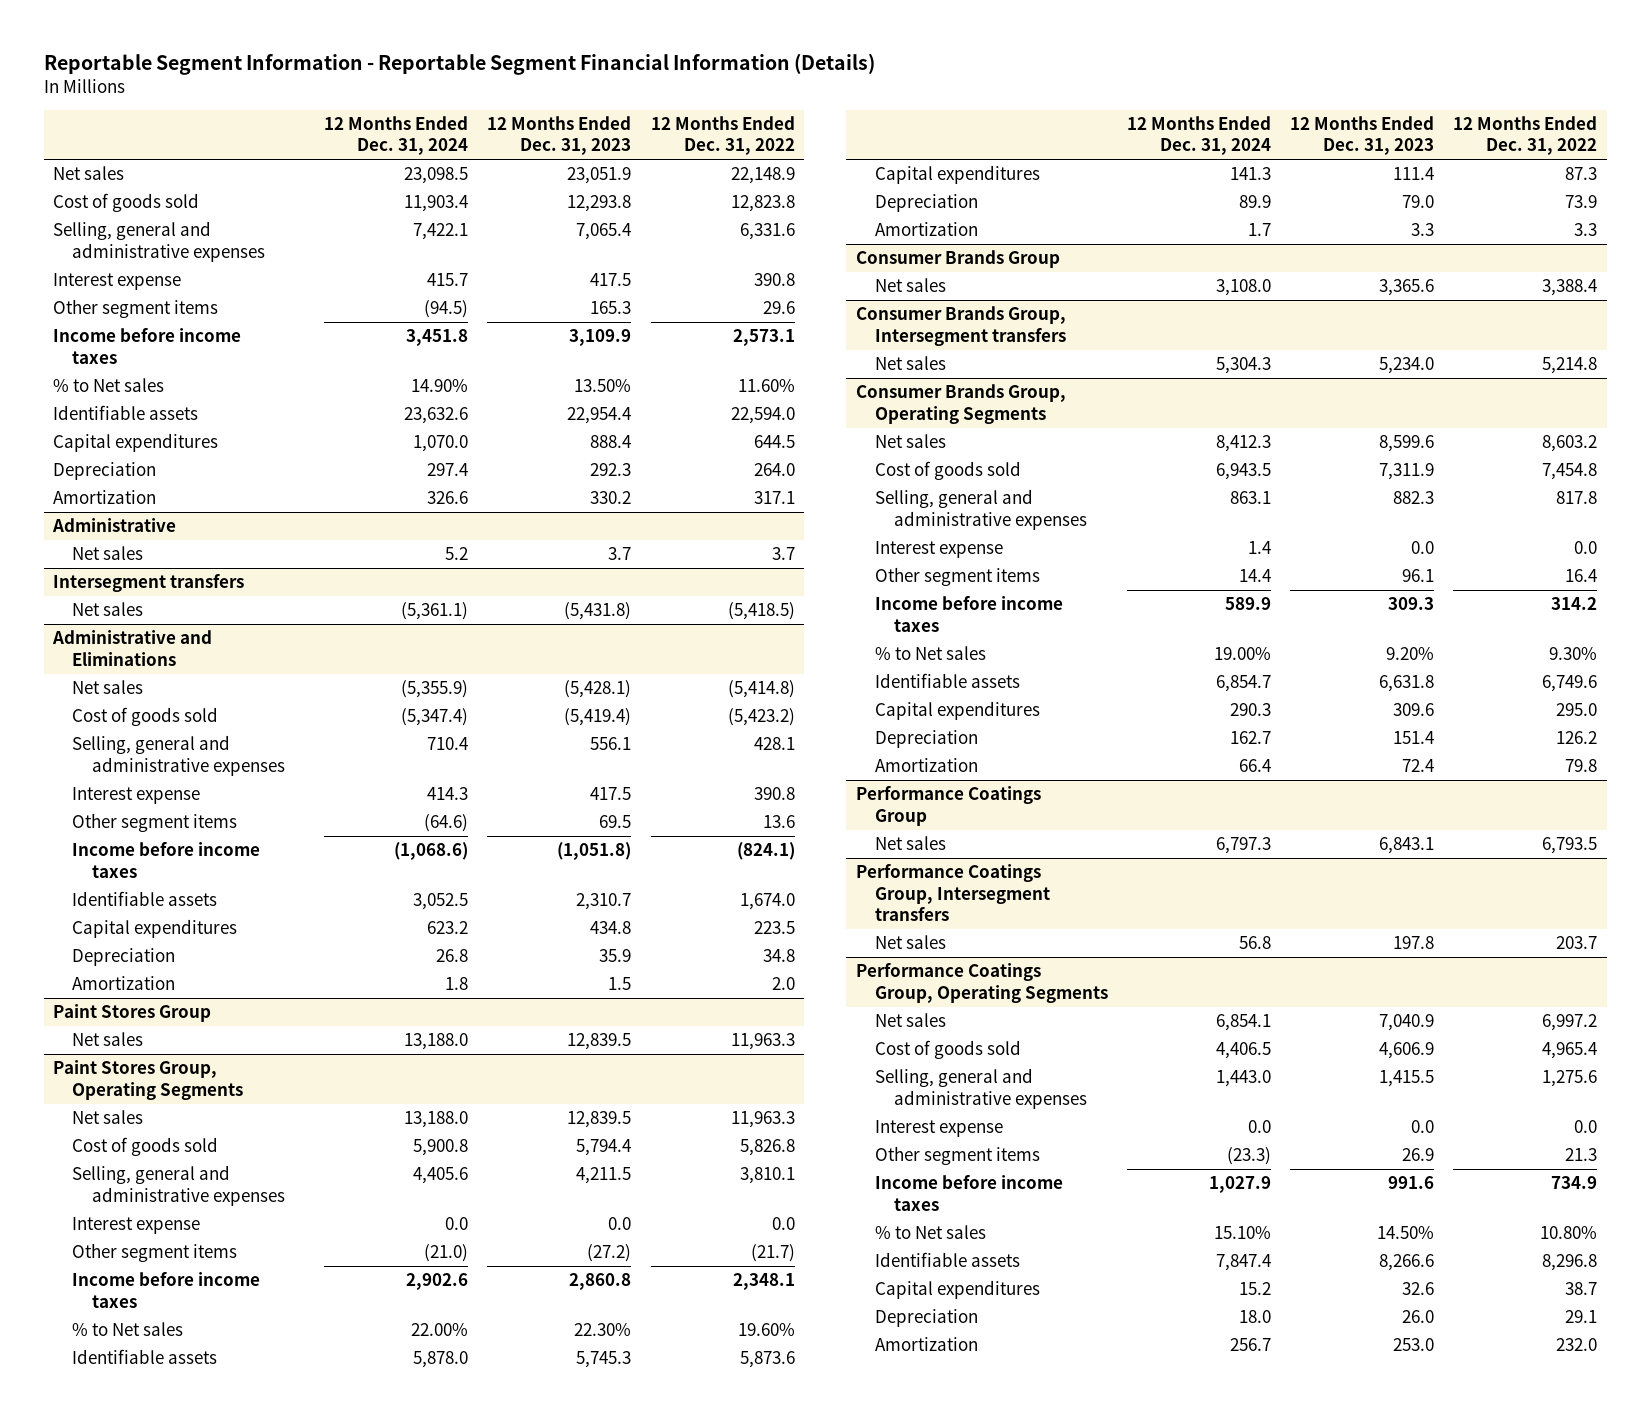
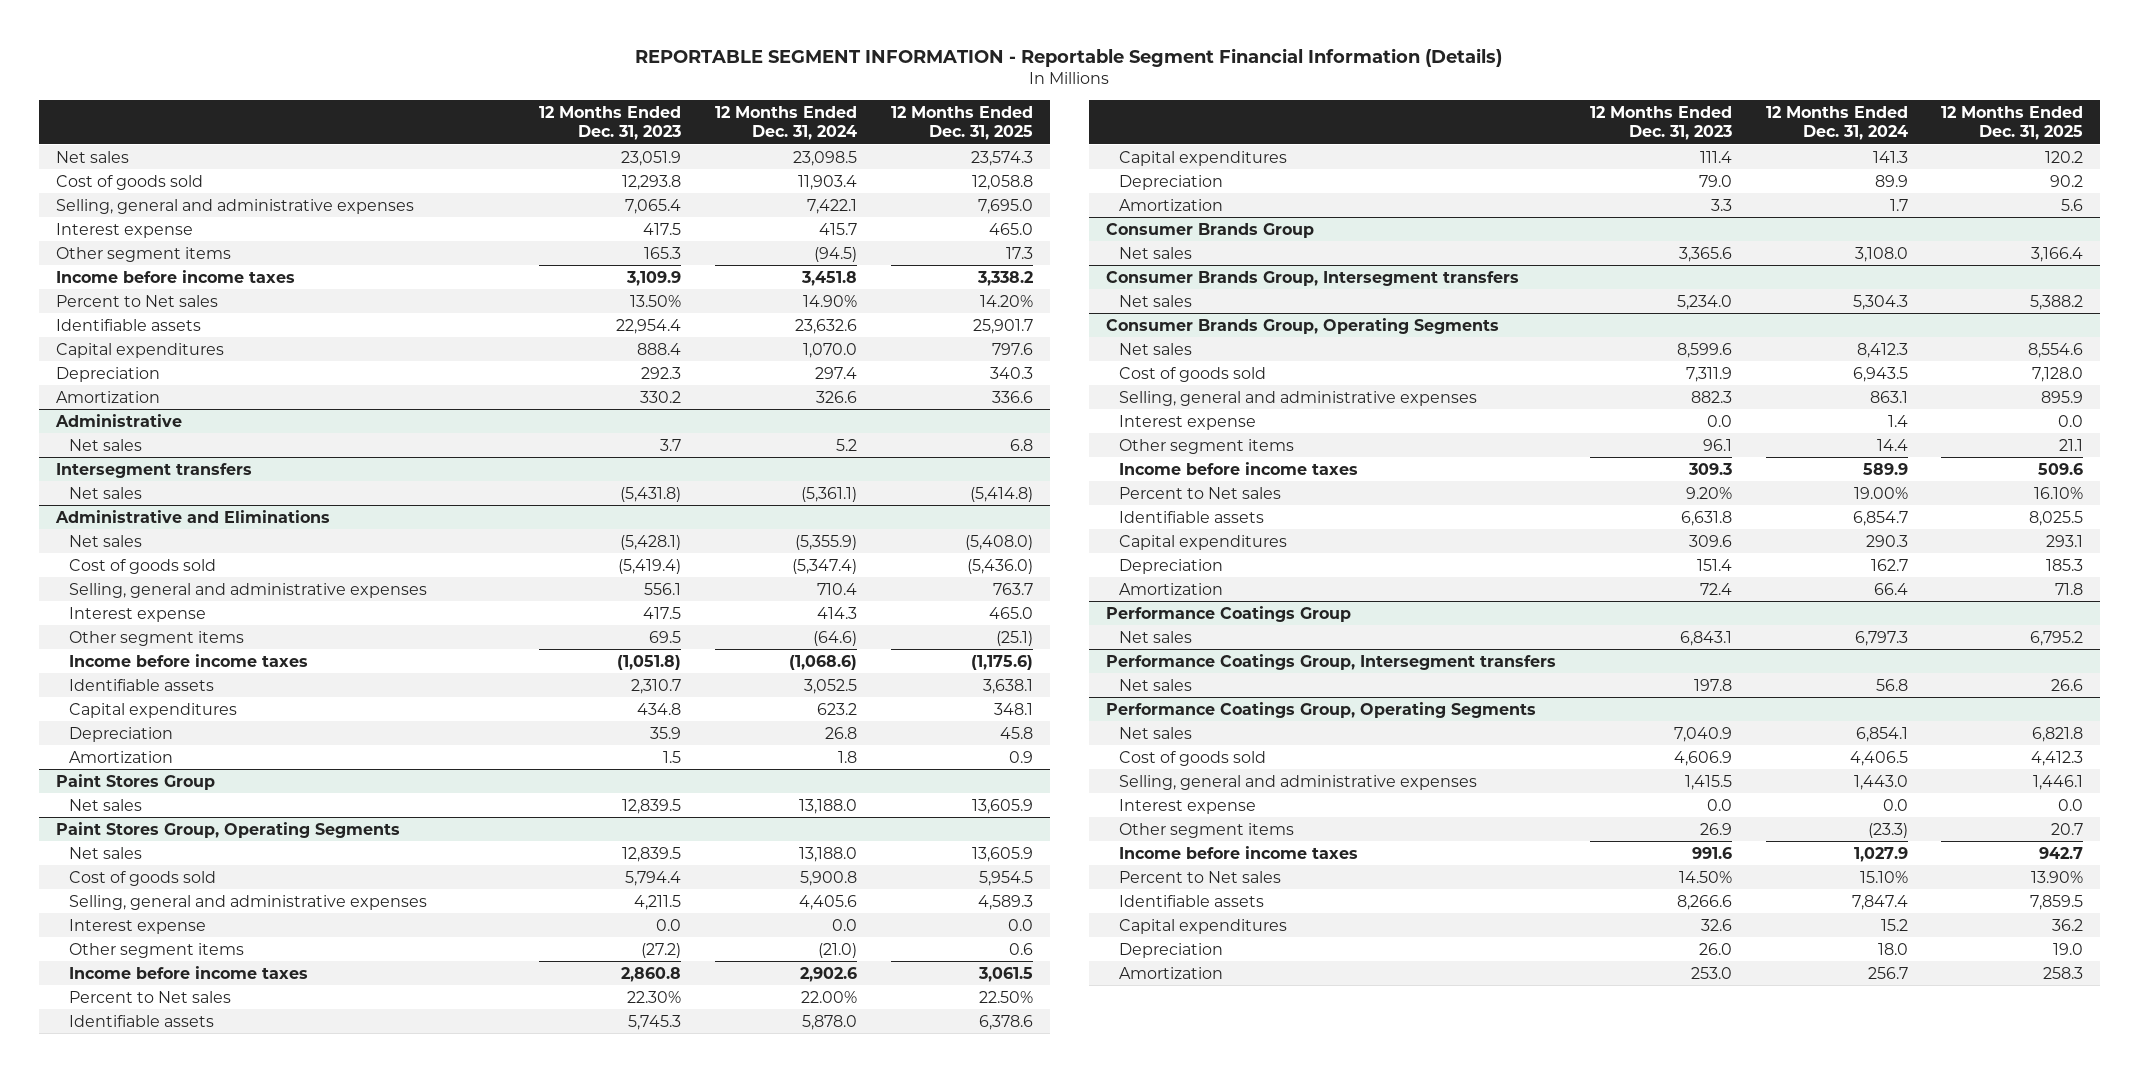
- Reportable Segment Information - Reportable Segment Financial Information (Details)
+ REPORTABLE SEGMENT INFORMATION - Reportable Segment Financial Information (Details)
- | 12 Months Ended Dec. 31, 2024 | 12 Months Ended Dec. 31, 2023 | 12 Months Ended Dec. 31, 2022
+ | 12 Months Ended Dec. 31, 2023 | 12 Months Ended Dec. 31, 2024 | 12 Months Ended Dec. 31, 2025
- % to Net sales | 14.90% | 13.50% | 11.60%
+ Percent to Net sales | 13.50% | 14.90% | 14.20%
@ Paint Stores Group, Operating Segments
- % to Net sales | 22.00% | 22.30% | 19.60%
+ Percent to Net sales | 22.30% | 22.00% | 22.50%
@ Consumer Brands Group, Operating Segments
- % to Net sales | 19.00% | 9.20% | 9.30%
+ Percent to Net sales | 9.20% | 19.00% | 16.10%
@ Performance Coatings Group, Operating Segments
- % to Net sales | 15.10% | 14.50% | 10.80%
+ Percent to Net sales | 14.50% | 15.10% | 13.90%

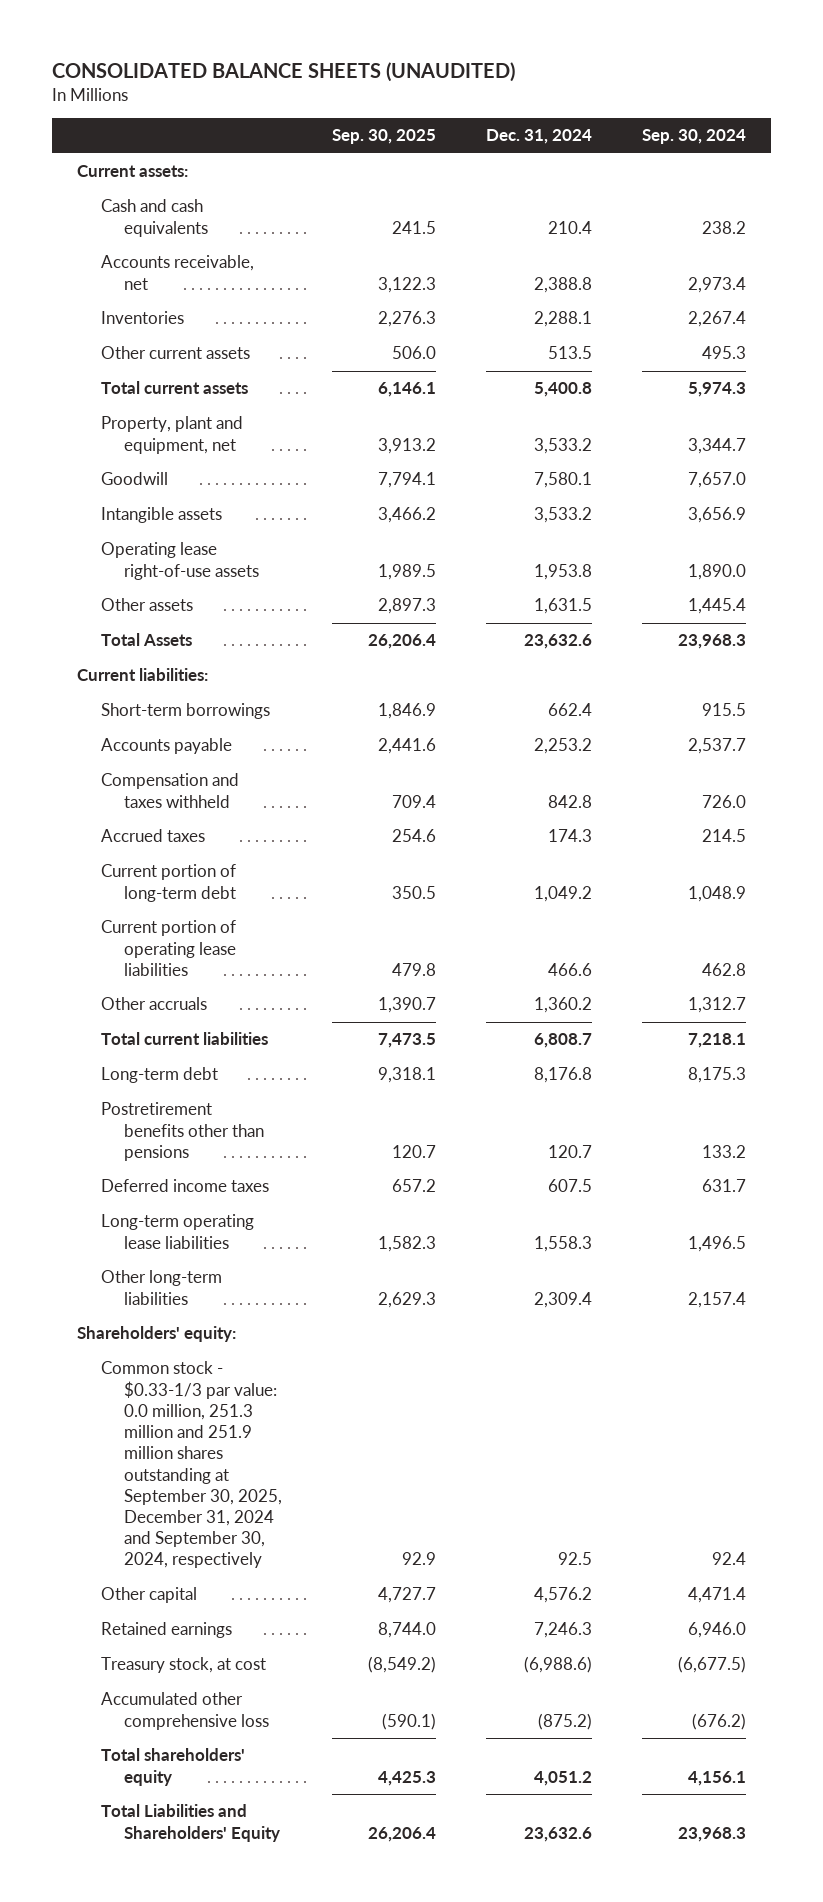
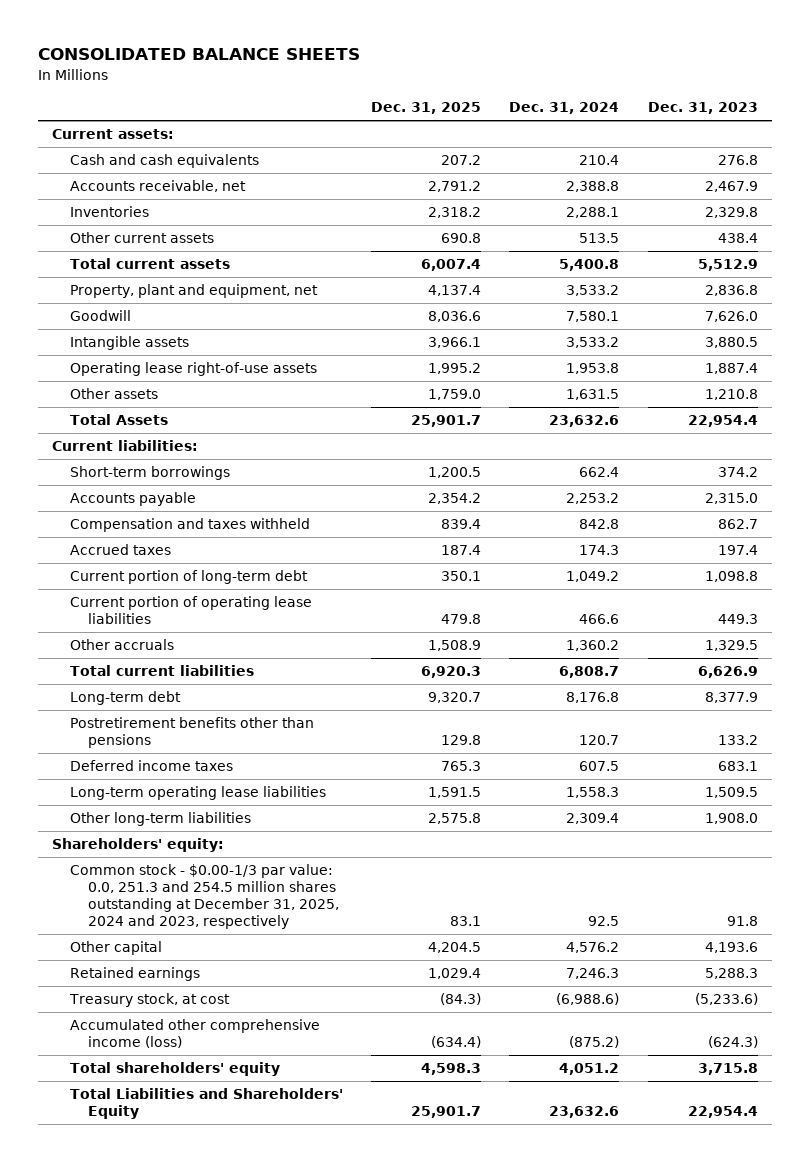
- CONSOLIDATED BALANCE SHEETS (UNAUDITED)
+ CONSOLIDATED BALANCE SHEETS
- | Sep. 30, 2025 | Dec. 31, 2024 | Sep. 30, 2024
+ | Dec. 31, 2025 | Dec. 31, 2024 | Dec. 31, 2023
- Common stock - $0.33-1/3 par value: 0.0 million, 251.3 million and 251.9 million shares outstanding at September 30, 2025, December 31, 2024 and September 30, 2024, respectively | 92.9 | 92.5 | 92.4
+ Common stock - $0.00-1/3 par value: 0.0, 251.3 and 254.5 million shares outstanding at December 31, 2025, 2024 and 2023, respectively | 83.1 | 92.5 | 91.8
- Accumulated other comprehensive loss | (590.1) | (875.2) | (676.2)
+ Accumulated other comprehensive income (loss) | (634.4) | (875.2) | (624.3)

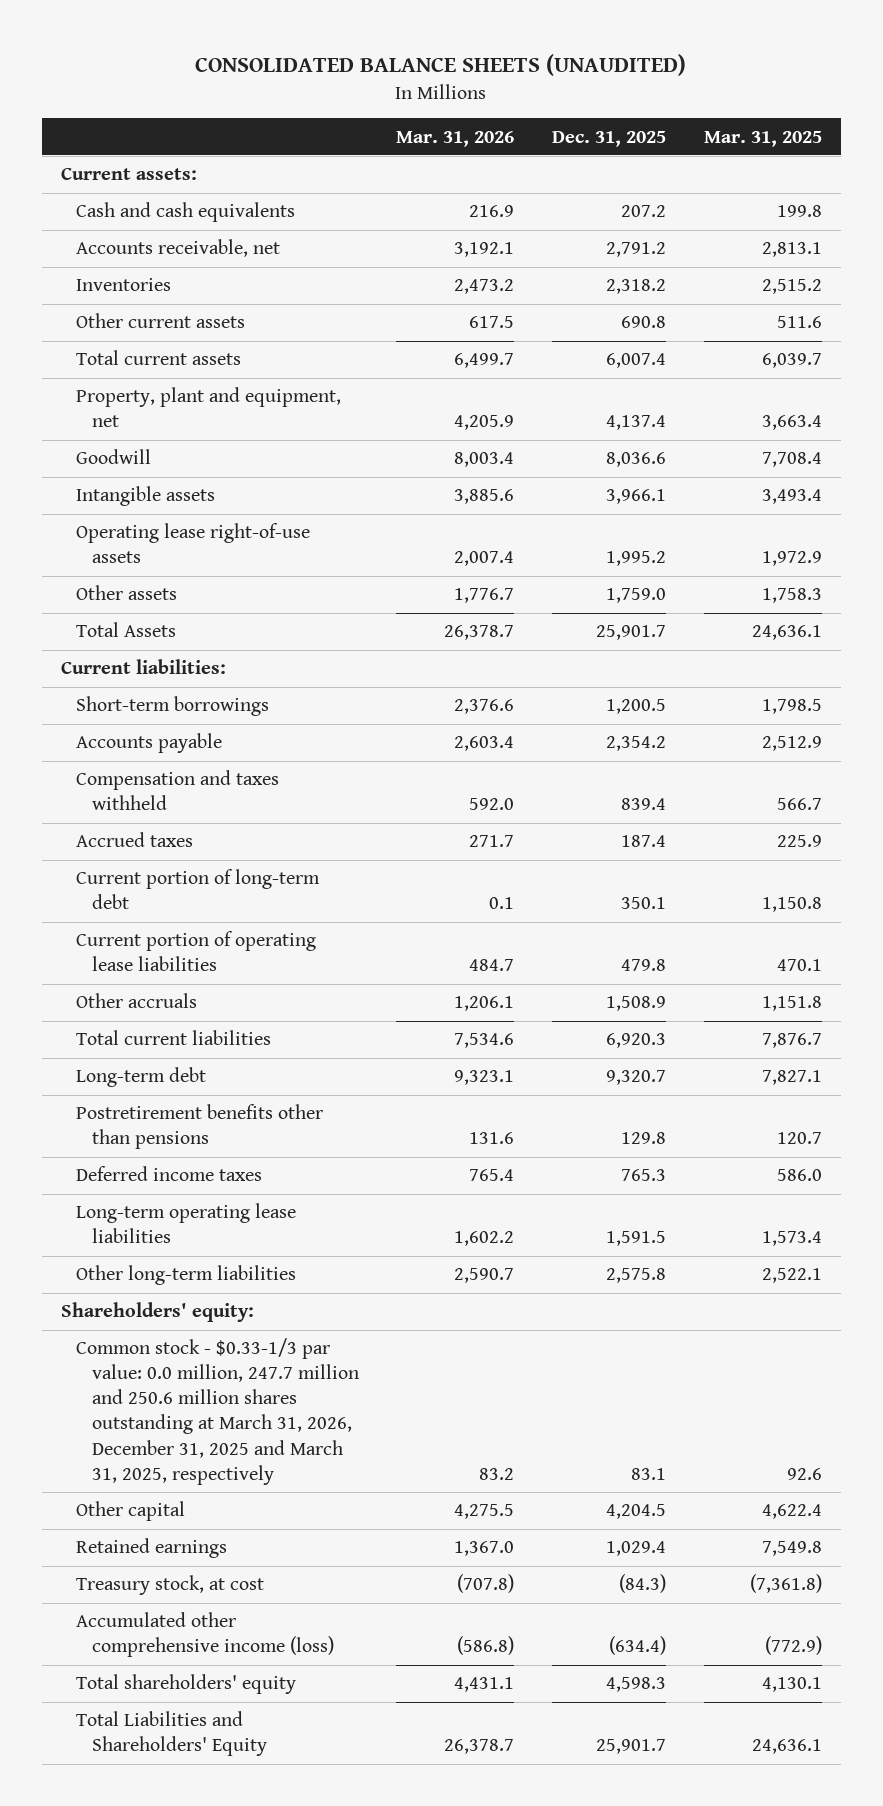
- CONSOLIDATED BALANCE SHEETS
+ CONSOLIDATED BALANCE SHEETS (UNAUDITED)
- | Dec. 31, 2025 | Dec. 31, 2024 | Dec. 31, 2023
+ | Mar. 31, 2026 | Dec. 31, 2025 | Mar. 31, 2025
- Common stock - $0.00-1/3 par value: 0.0, 251.3 and 254.5 million shares outstanding at December 31, 2025, 2024 and 2023, respectively | 83.1 | 92.5 | 91.8
+ Common stock - $0.33-1/3 par value: 0.0 million, 247.7 million and 250.6 million shares outstanding at March 31, 2026, December 31, 2025 and March 31, 2025, respectively | 83.2 | 83.1 | 92.6

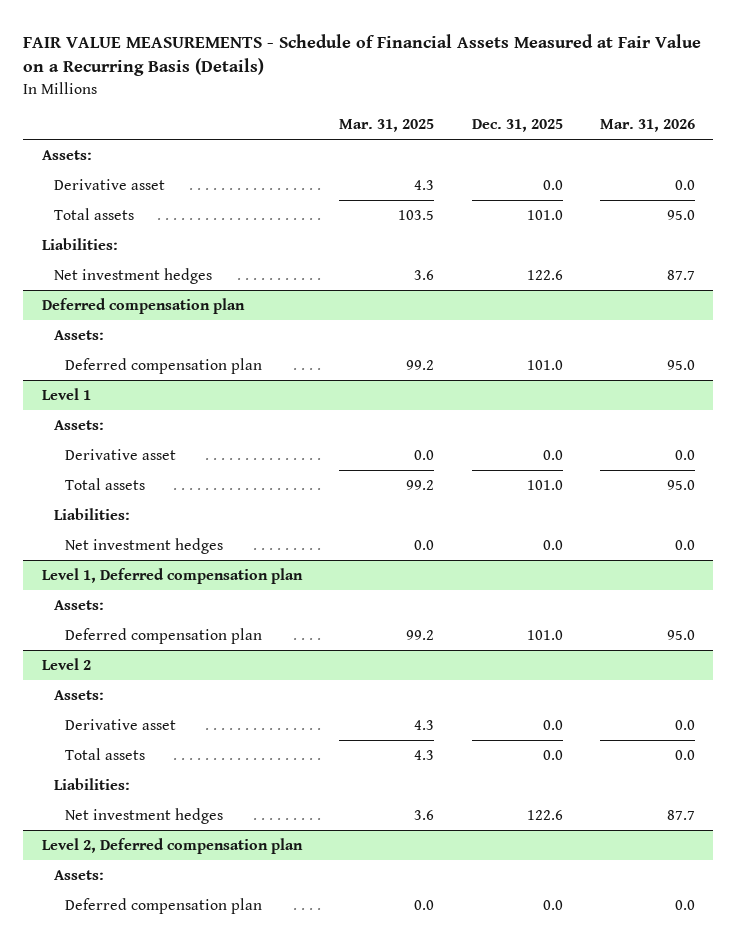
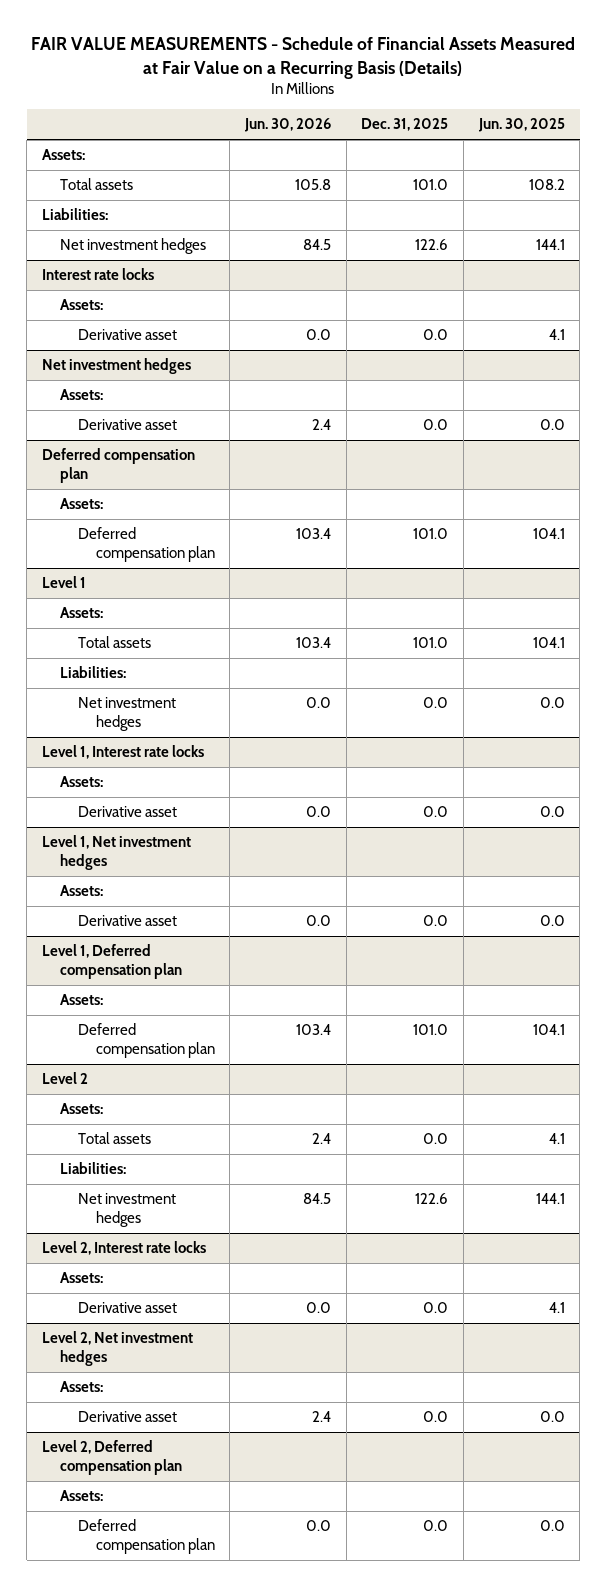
- | Mar. 31, 2025 | Dec. 31, 2025 | Mar. 31, 2026
+ | Jun. 30, 2026 | Dec. 31, 2025 | Jun. 30, 2025
- Derivative asset | 4.3 | 0.0 | 0.0
+ Interest rate locks
+ Assets:
+ Derivative asset | 0.0 | 0.0 | 4.1
+ Net investment hedges
+ Assets:
+ Derivative asset | 2.4 | 0.0 | 0.0
@ Level 1
- Derivative asset | 0.0 | 0.0 | 0.0
+ Level 1, Interest rate locks
+ Assets:
+ Derivative asset | 0.0 | 0.0 | 0.0
+ Level 1, Net investment hedges
+ Assets:
+ Derivative asset | 0.0 | 0.0 | 0.0
@ Level 2
- Derivative asset | 4.3 | 0.0 | 0.0
+ Level 2, Interest rate locks
+ Assets:
+ Derivative asset | 0.0 | 0.0 | 4.1
+ Level 2, Net investment hedges
+ Assets:
+ Derivative asset | 2.4 | 0.0 | 0.0

